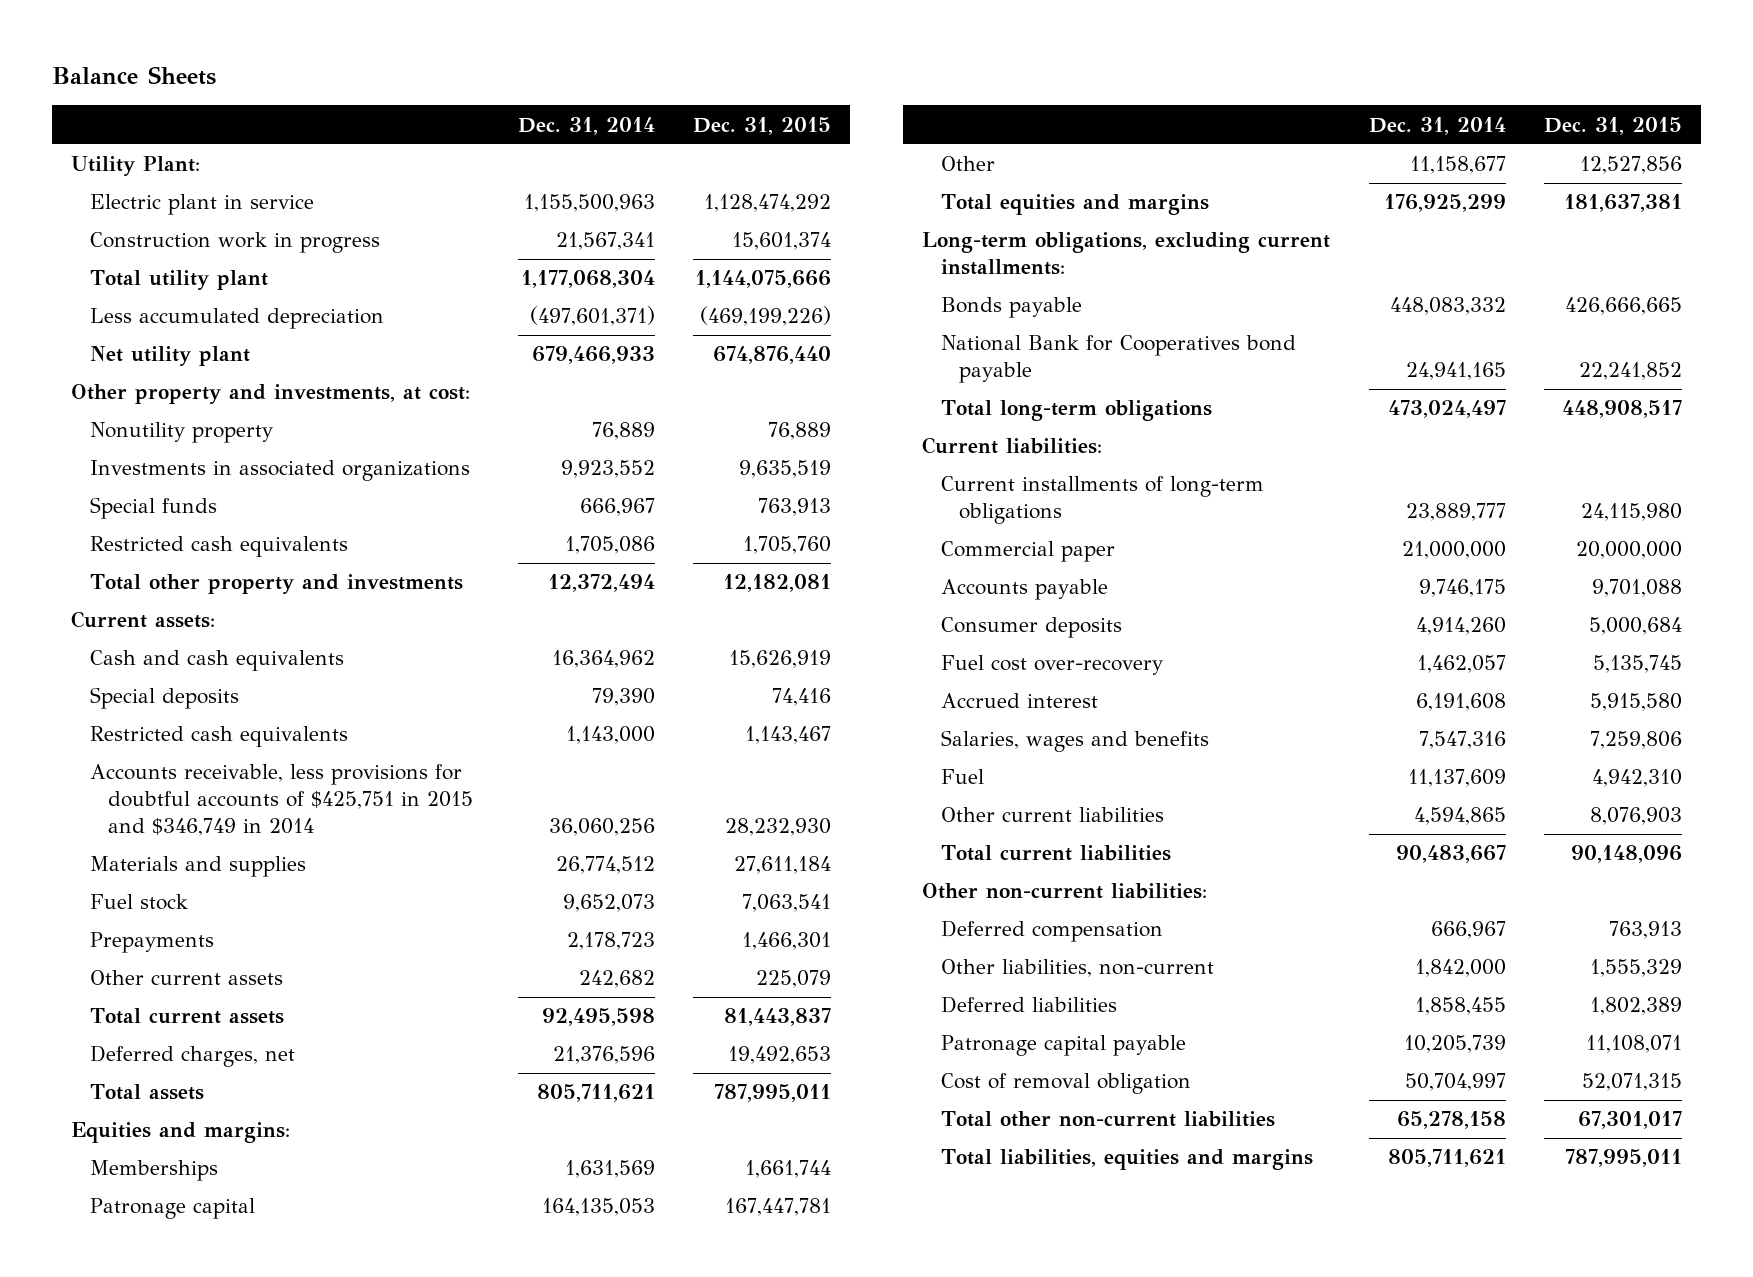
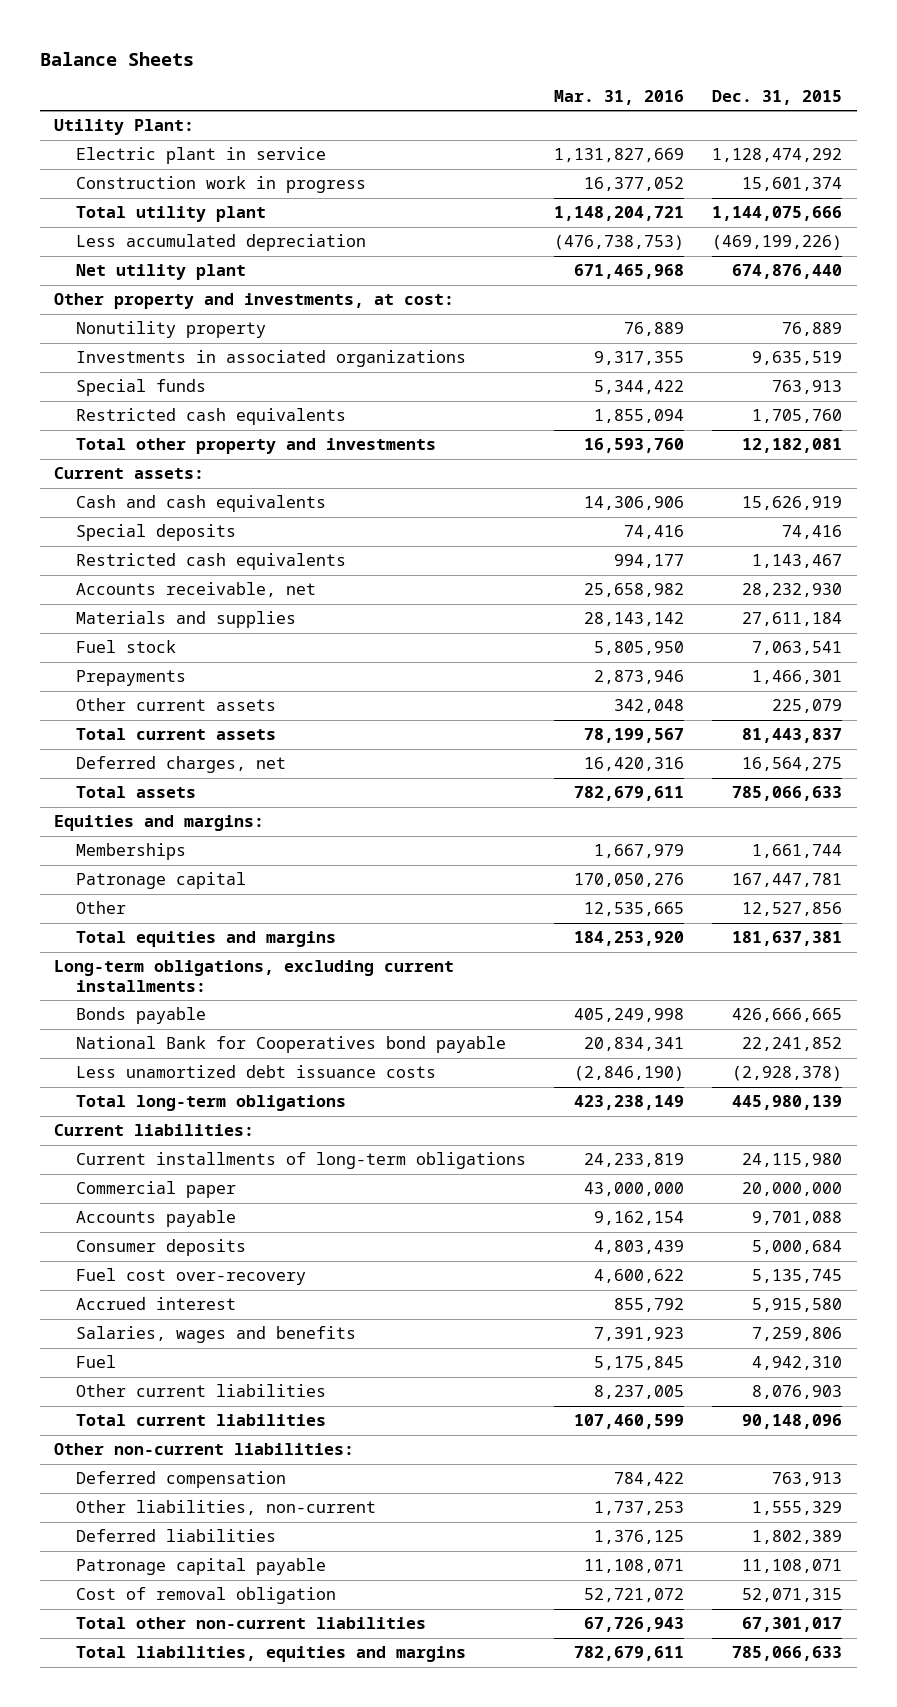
- | Dec. 31, 2014 | Dec. 31, 2015
+ | Mar. 31, 2016 | Dec. 31, 2015
- Accounts receivable, less provisions for doubtful accounts of $425,751 in 2015 and $346,749 in 2014 | 36,060,256 | 28,232,930
+ Accounts receivable, net | 25,658,982 | 28,232,930
- Deferred charges, net | 21,376,596 | 19,492,653
- Total assets | 805,711,621 | 787,995,011
+ Deferred charges, net | 16,420,316 | 16,564,275
+ Total assets | 782,679,611 | 785,066,633
- Total long-term obligations | 473,024,497 | 448,908,517
+ Less unamortized debt issuance costs | (2,846,190) | (2,928,378)
+ Total long-term obligations | 423,238,149 | 445,980,139
- Total liabilities, equities and margins | 805,711,621 | 787,995,011
+ Total liabilities, equities and margins | 782,679,611 | 785,066,633

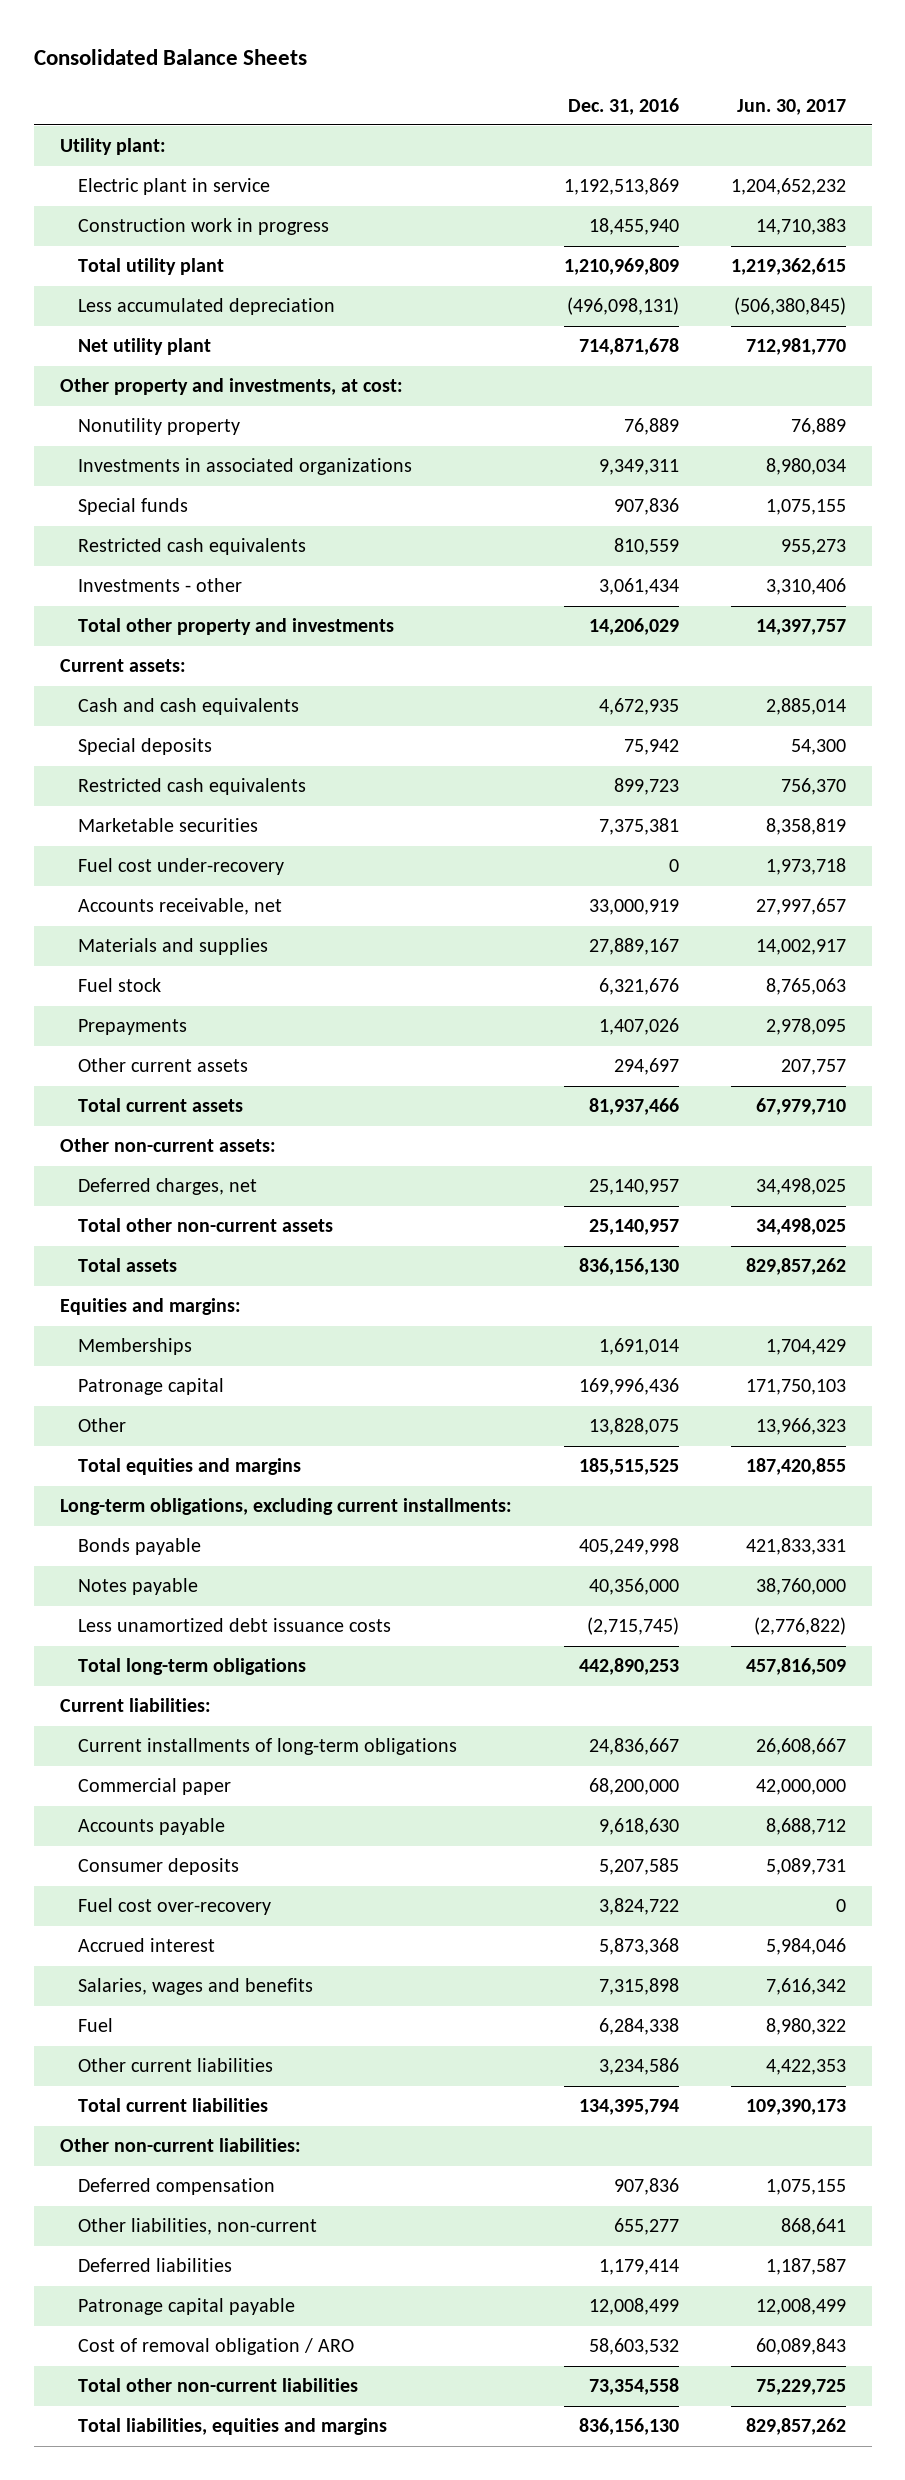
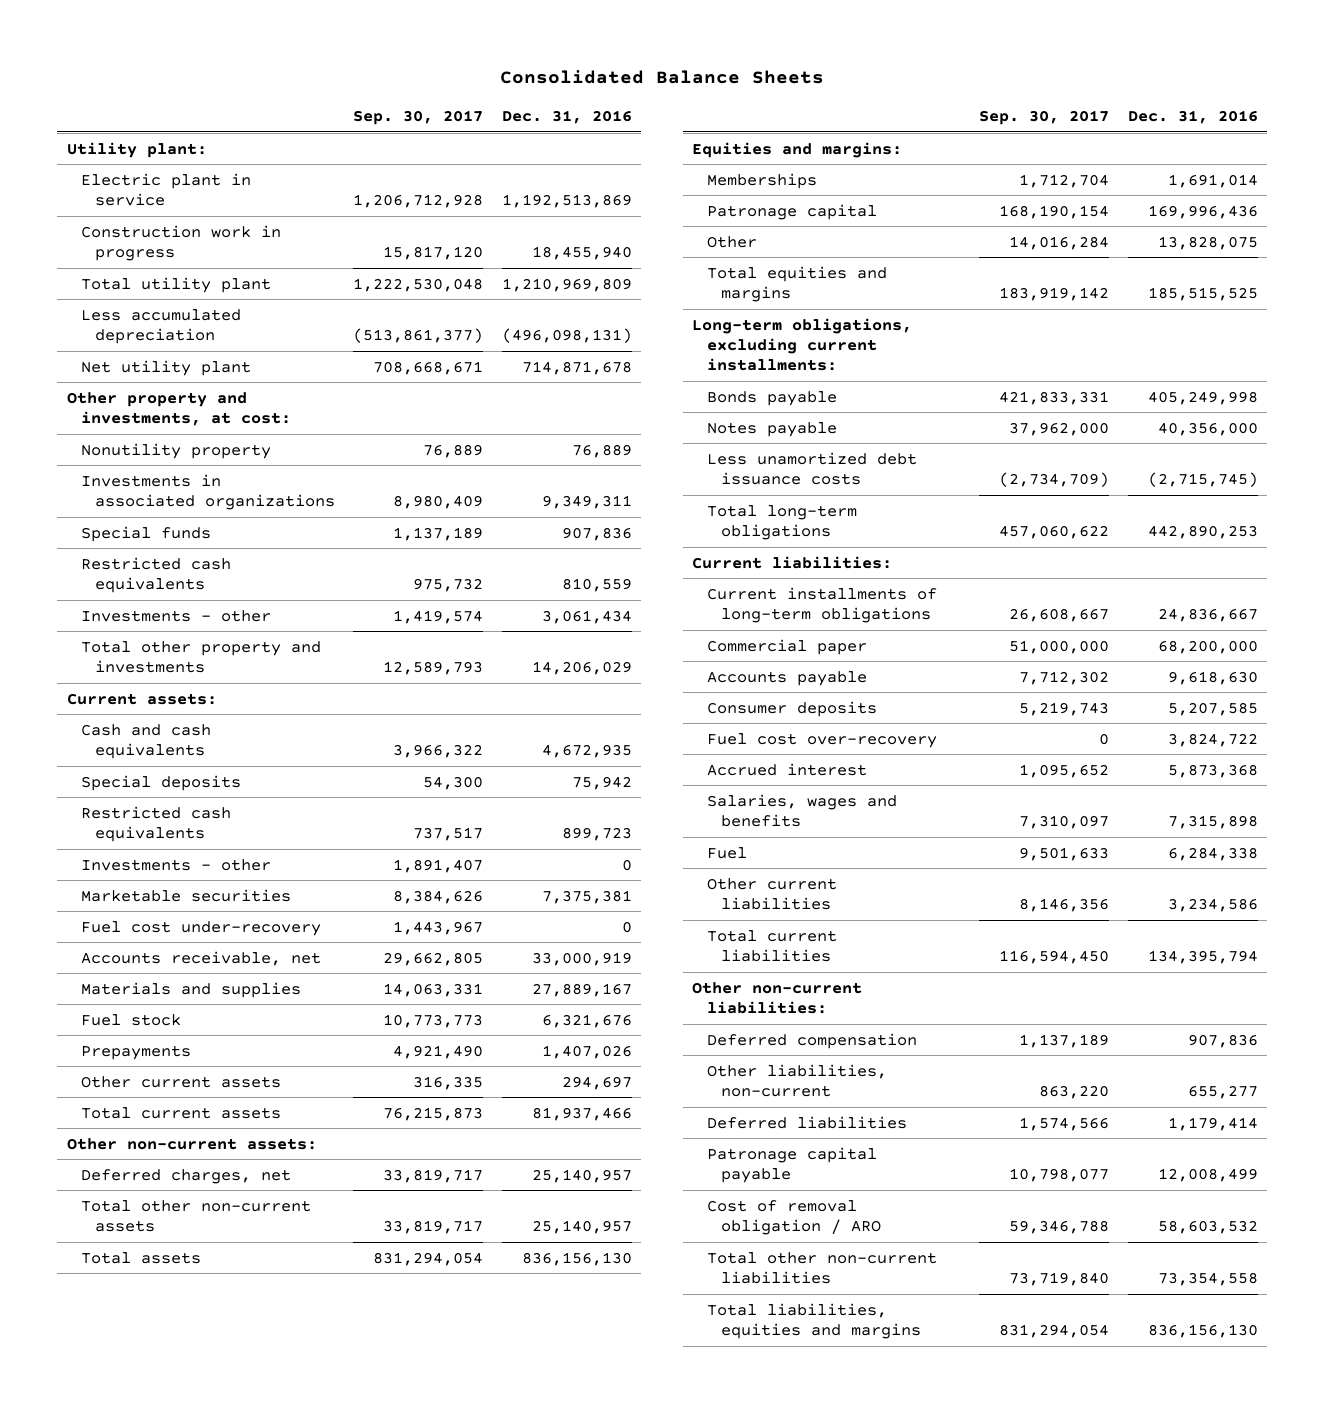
- | Dec. 31, 2016 | Jun. 30, 2017
+ | Sep. 30, 2017 | Dec. 31, 2016
+ Investments - other | 1,891,407 | 0

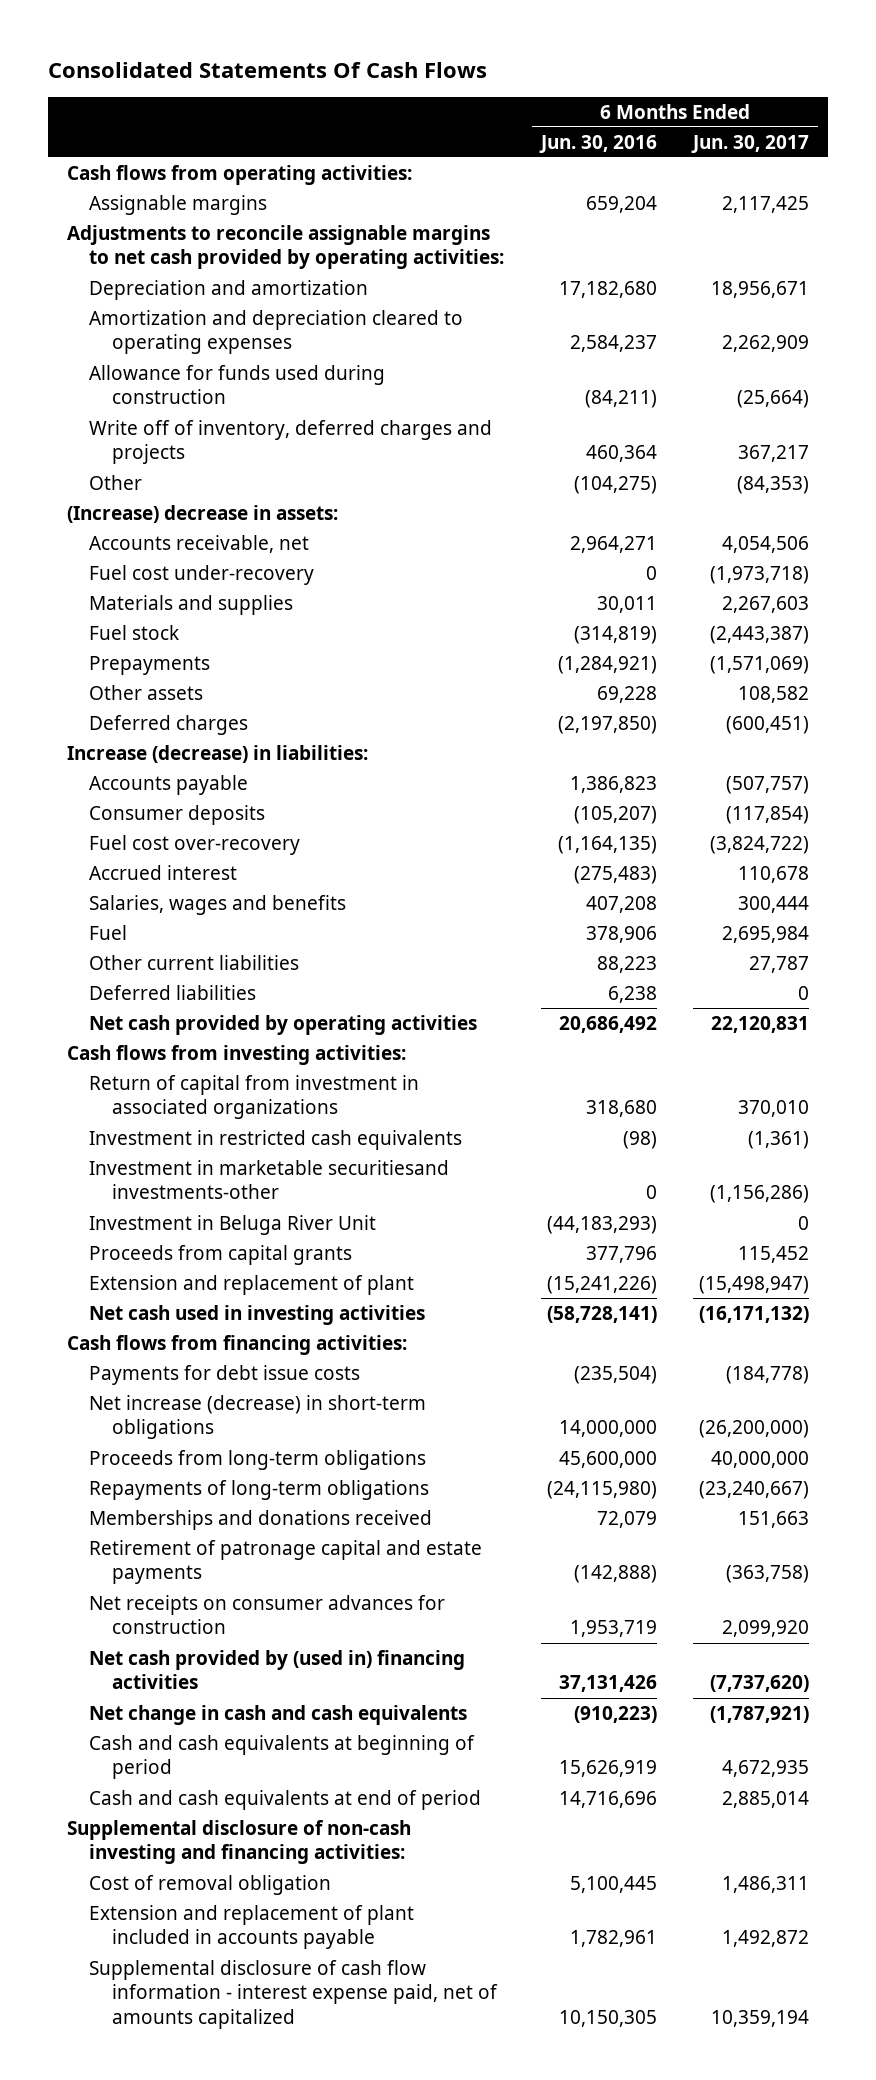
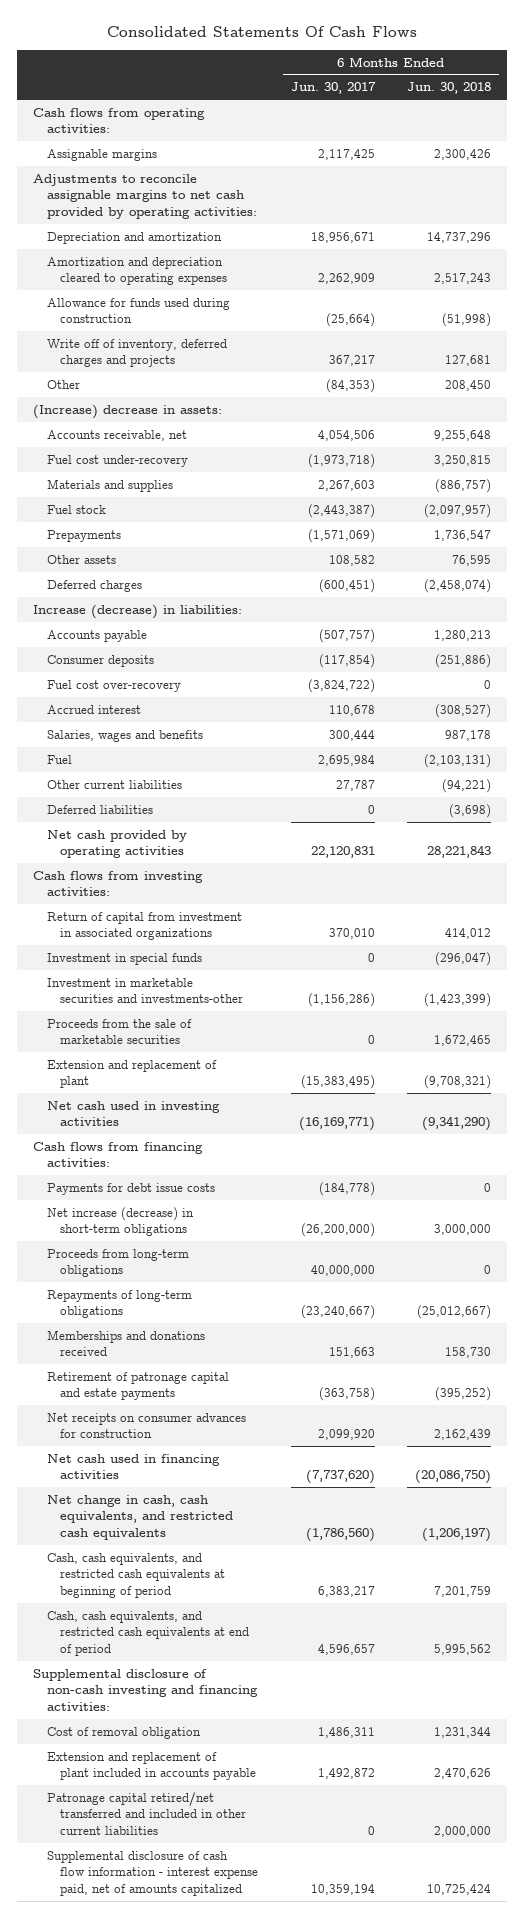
- | 6 Months Ended Jun. 30, 2016 | 6 Months Ended Jun. 30, 2017
+ | 6 Months Ended Jun. 30, 2017 | 6 Months Ended Jun. 30, 2018
- Investment in restricted cash equivalents | (98) | (1,361)
- Investment in marketable securitiesand investments-other | 0 | (1,156,286)
- Investment in Beluga River Unit | (44,183,293) | 0
- Proceeds from capital grants | 377,796 | 115,452
- Extension and replacement of plant | (15,241,226) | (15,498,947)
- Net cash used in investing activities | (58,728,141) | (16,171,132)
+ Investment in special funds | 0 | (296,047)
+ Investment in marketable securities and investments-other | (1,156,286) | (1,423,399)
+ Proceeds from the sale of marketable securities | 0 | 1,672,465
+ Extension and replacement of plant | (15,383,495) | (9,708,321)
+ Net cash used in investing activities | (16,169,771) | (9,341,290)
- Net cash provided by (used in) financing activities | 37,131,426 | (7,737,620)
- Net change in cash and cash equivalents | (910,223) | (1,787,921)
- Cash and cash equivalents at beginning of period | 15,626,919 | 4,672,935
- Cash and cash equivalents at end of period | 14,716,696 | 2,885,014
+ Net cash used in financing activities | (7,737,620) | (20,086,750)
+ Net change in cash, cash equivalents, and restricted cash equivalents | (1,786,560) | (1,206,197)
+ Cash, cash equivalents, and restricted cash equivalents at beginning of period | 6,383,217 | 7,201,759
+ Cash, cash equivalents, and restricted cash equivalents at end of period | 4,596,657 | 5,995,562
+ Patronage capital retired/net transferred and included in other current liabilities | 0 | 2,000,000

